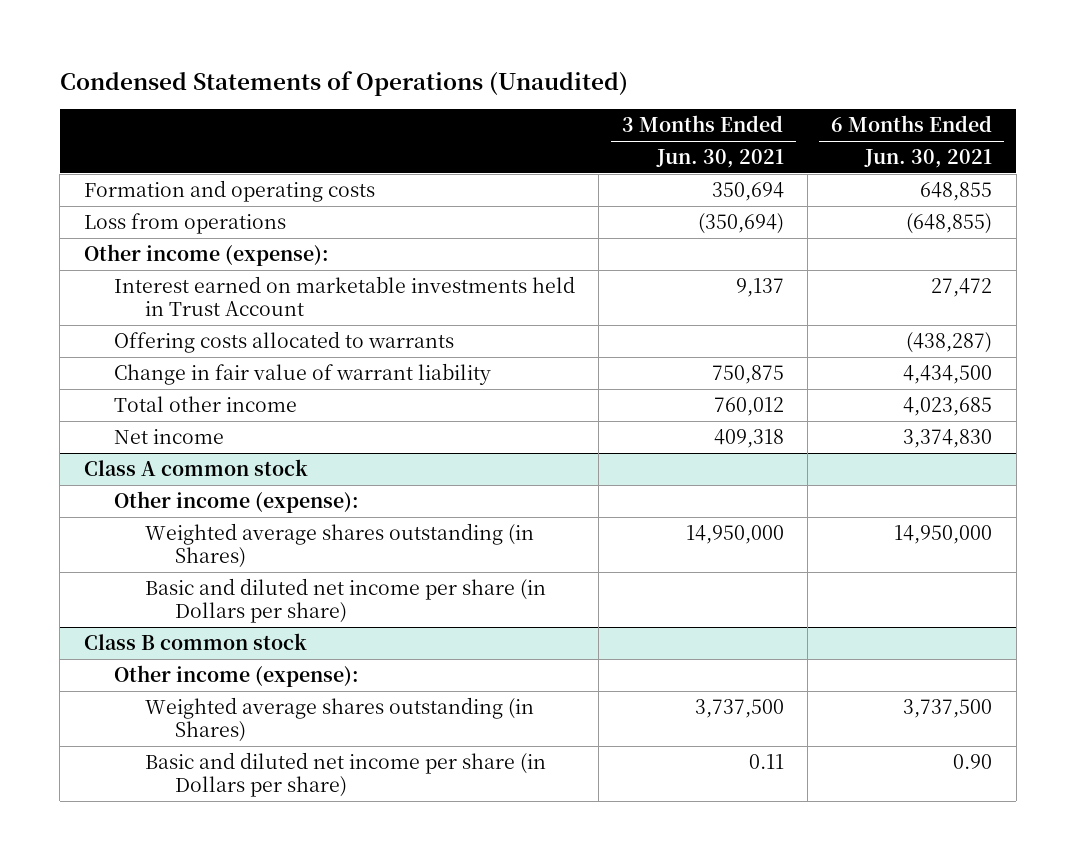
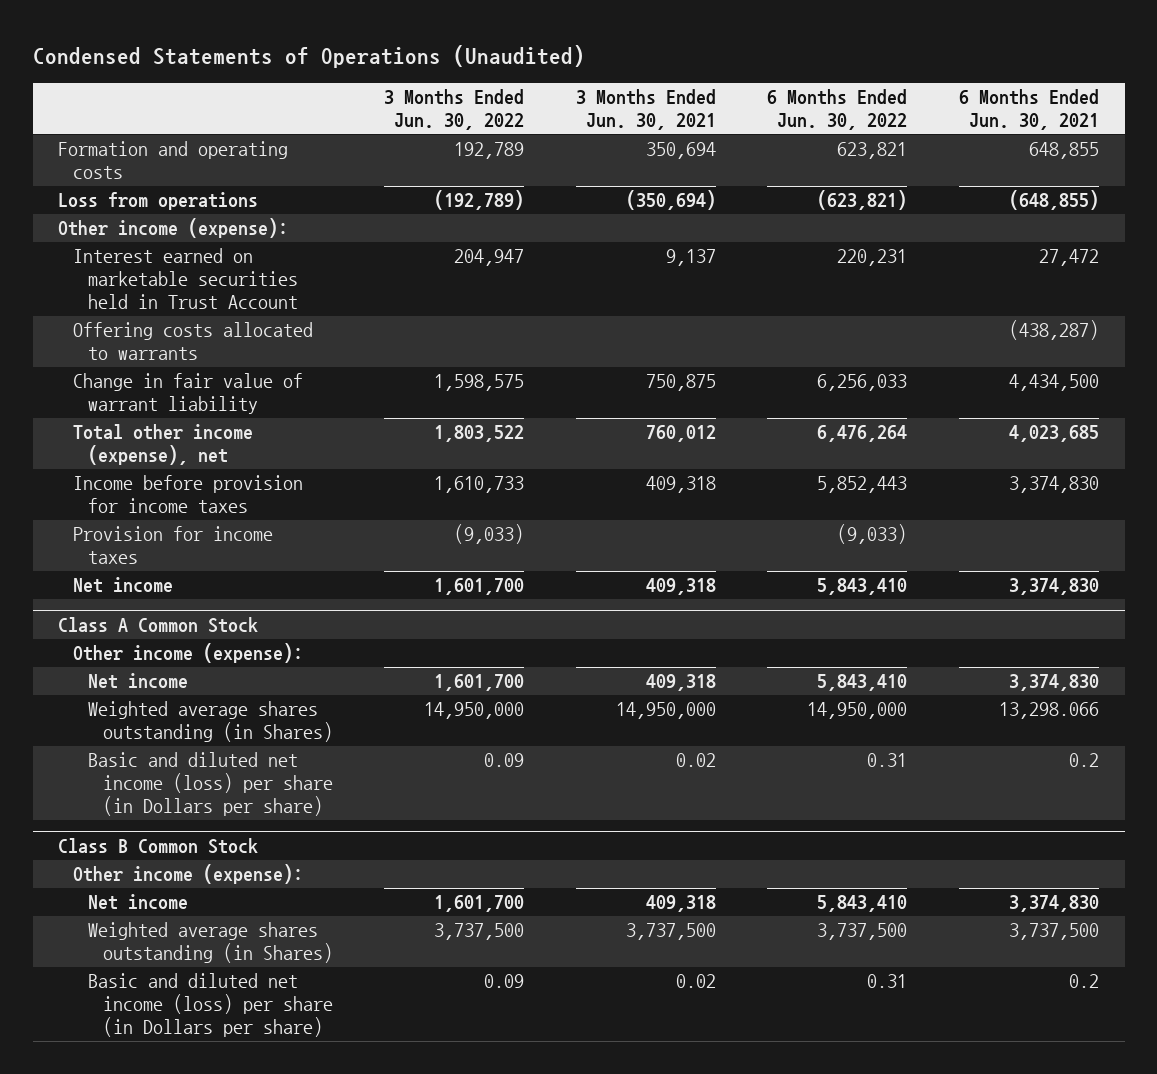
- | 3 Months Ended Jun. 30, 2021 | 6 Months Ended Jun. 30, 2021
+ | 3 Months Ended Jun. 30, 2022 | 3 Months Ended Jun. 30, 2021 | 6 Months Ended Jun. 30, 2022 | 6 Months Ended Jun. 30, 2021
- Interest earned on marketable investments held in Trust Account | 9,137 | 27,472
+ Interest earned on marketable securities held in Trust Account | 204,947 | 9,137 | 220,231 | 27,472
- Total other income | 760,012 | 4,023,685
+ Total other income (expense), net | 1,803,522 | 760,012 | 6,476,264 | 4,023,685
+ Income before provision for income taxes | 1,610,733 | 409,318 | 5,852,443 | 3,374,830
+ Provision for income taxes | (9,033) | | (9,033) |
- Class A common stock
+ Class A Common Stock
- Weighted average shares outstanding (in Shares) | 14,950,000 | 14,950,000
- Basic and diluted net income per share (in Dollars per share)
- Class B common stock
+ Net income | 1,601,700 | 409,318 | 5,843,410 | 3,374,830
+ Weighted average shares outstanding (in Shares) | 14,950,000 | 14,950,000 | 14,950,000 | 13,298.066
+ Basic and diluted net income (loss) per share (in Dollars per share) | 0.09 | 0.02 | 0.31 | 0.2
+ Class B Common Stock
+ Net income | 1,601,700 | 409,318 | 5,843,410 | 3,374,830
- Basic and diluted net income per share (in Dollars per share) | 0.11 | 0.90
+ Basic and diluted net income (loss) per share (in Dollars per share) | 0.09 | 0.02 | 0.31 | 0.2

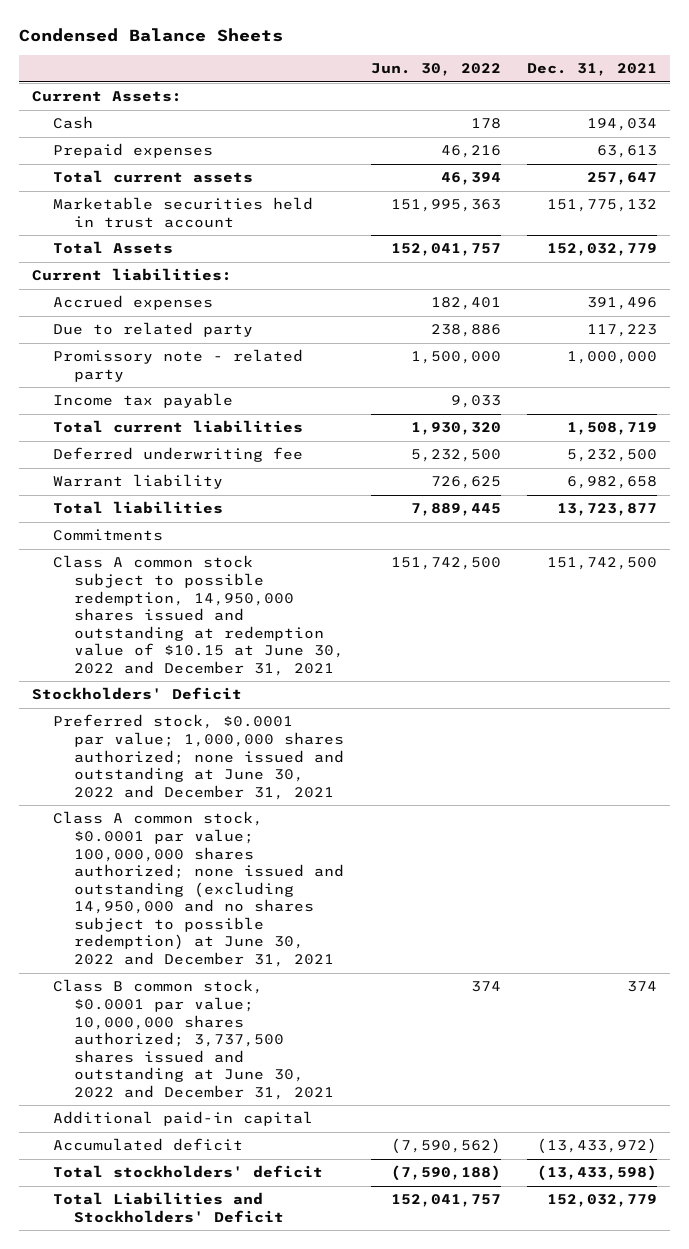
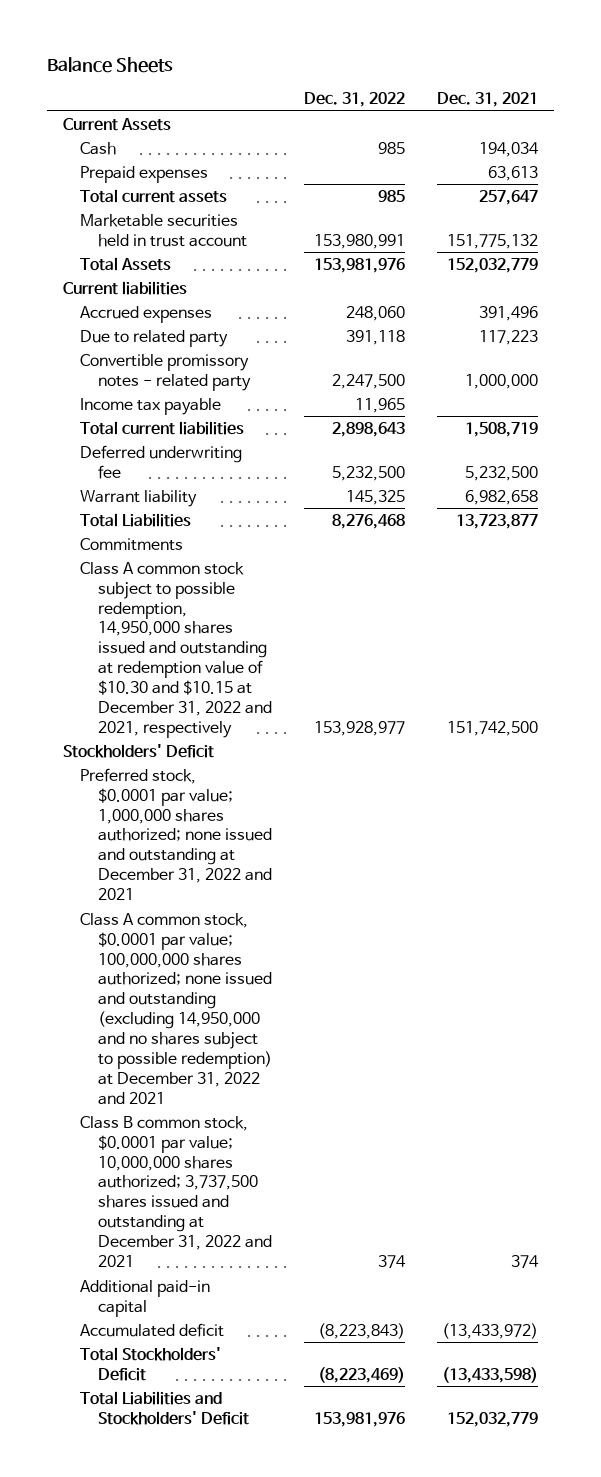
- Condensed Balance Sheets
+ Balance Sheets
- | Jun. 30, 2022 | Dec. 31, 2021
+ | Dec. 31, 2022 | Dec. 31, 2021
- Current Assets:
+ Current Assets
- Current liabilities:
+ Current liabilities
- Promissory note - related party | 1,500,000 | 1,000,000
+ Convertible promissory notes - related party | 2,247,500 | 1,000,000
- Total liabilities | 7,889,445 | 13,723,877
+ Total Liabilities | 8,276,468 | 13,723,877
- Class A common stock subject to possible redemption, 14,950,000 shares issued and outstanding at redemption value of $10.15 at June 30, 2022 and December 31, 2021 | 151,742,500 | 151,742,500
+ Class A common stock subject to possible redemption, 14,950,000 shares issued and outstanding at redemption value of $10.30 and $10.15 at December 31, 2022 and 2021, respectively | 153,928,977 | 151,742,500
- Preferred stock, $0.0001 par value; 1,000,000 shares authorized; none issued and outstanding at June 30, 2022 and December 31, 2021
- Class A common stock, $0.0001 par value; 100,000,000 shares authorized; none issued and outstanding (excluding 14,950,000 and no shares subject to possible redemption) at June 30, 2022 and December 31, 2021
- Class B common stock, $0.0001 par value; 10,000,000 shares authorized; 3,737,500 shares issued and outstanding at June 30, 2022 and December 31, 2021 | 374 | 374
+ Preferred stock, $0.0001 par value; 1,000,000 shares authorized; none issued and outstanding at December 31, 2022 and 2021
+ Class A common stock, $0.0001 par value; 100,000,000 shares authorized; none issued and outstanding (excluding 14,950,000 and no shares subject to possible redemption) at December 31, 2022 and 2021
+ Class B common stock, $0.0001 par value; 10,000,000 shares authorized; 3,737,500 shares issued and outstanding at December 31, 2022 and 2021 | 374 | 374
- Total stockholders' deficit | (7,590,188) | (13,433,598)
+ Total Stockholders' Deficit | (8,223,469) | (13,433,598)

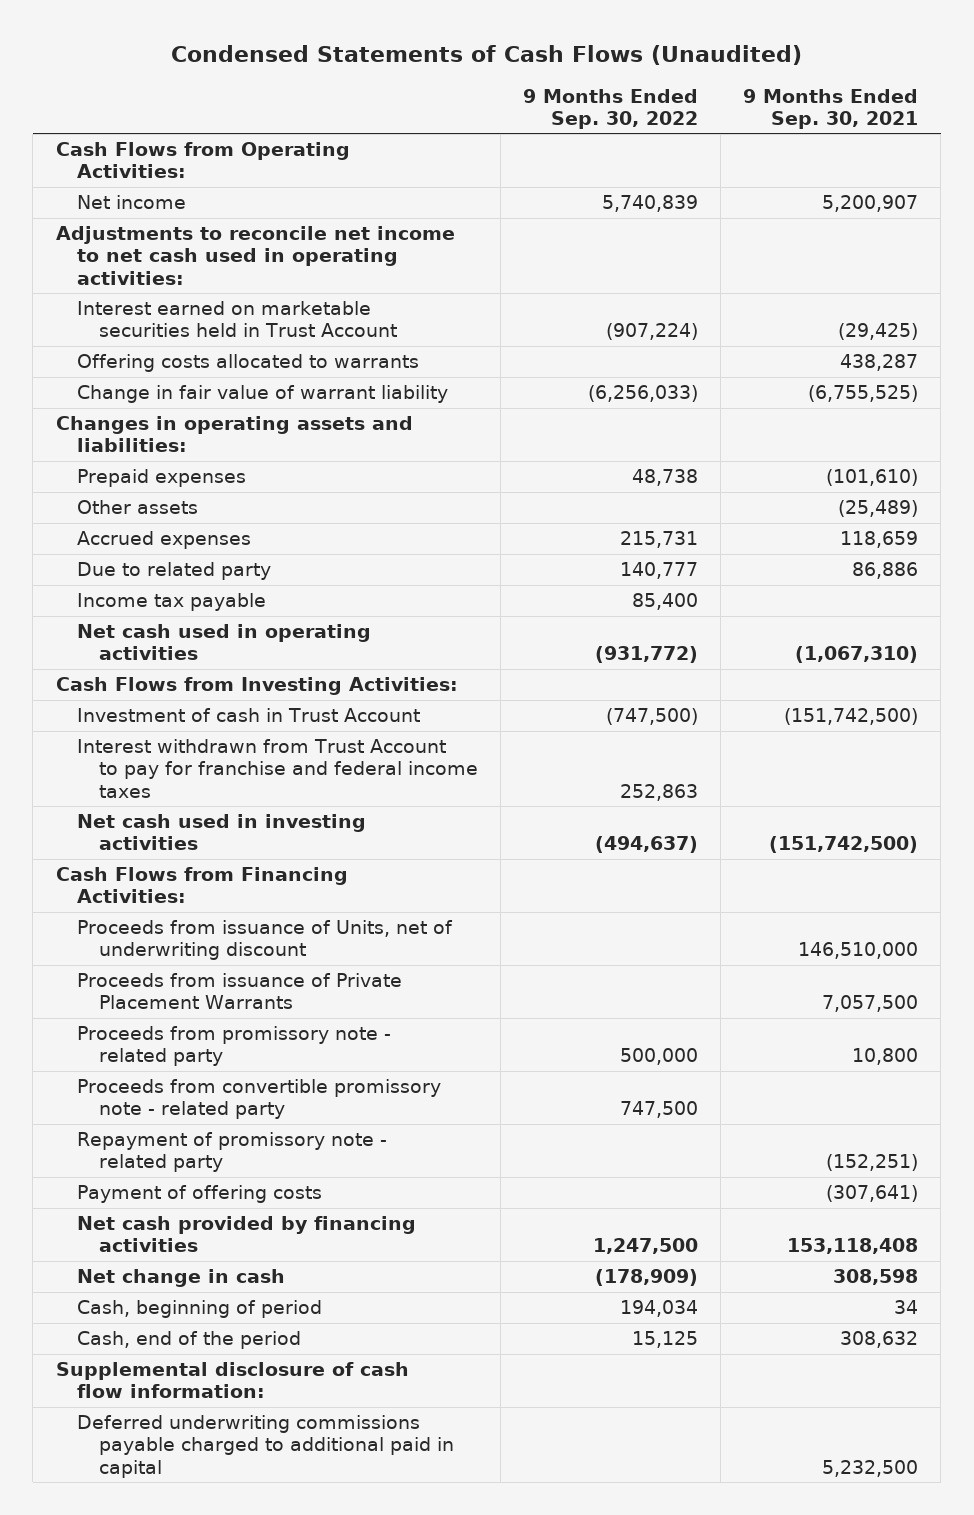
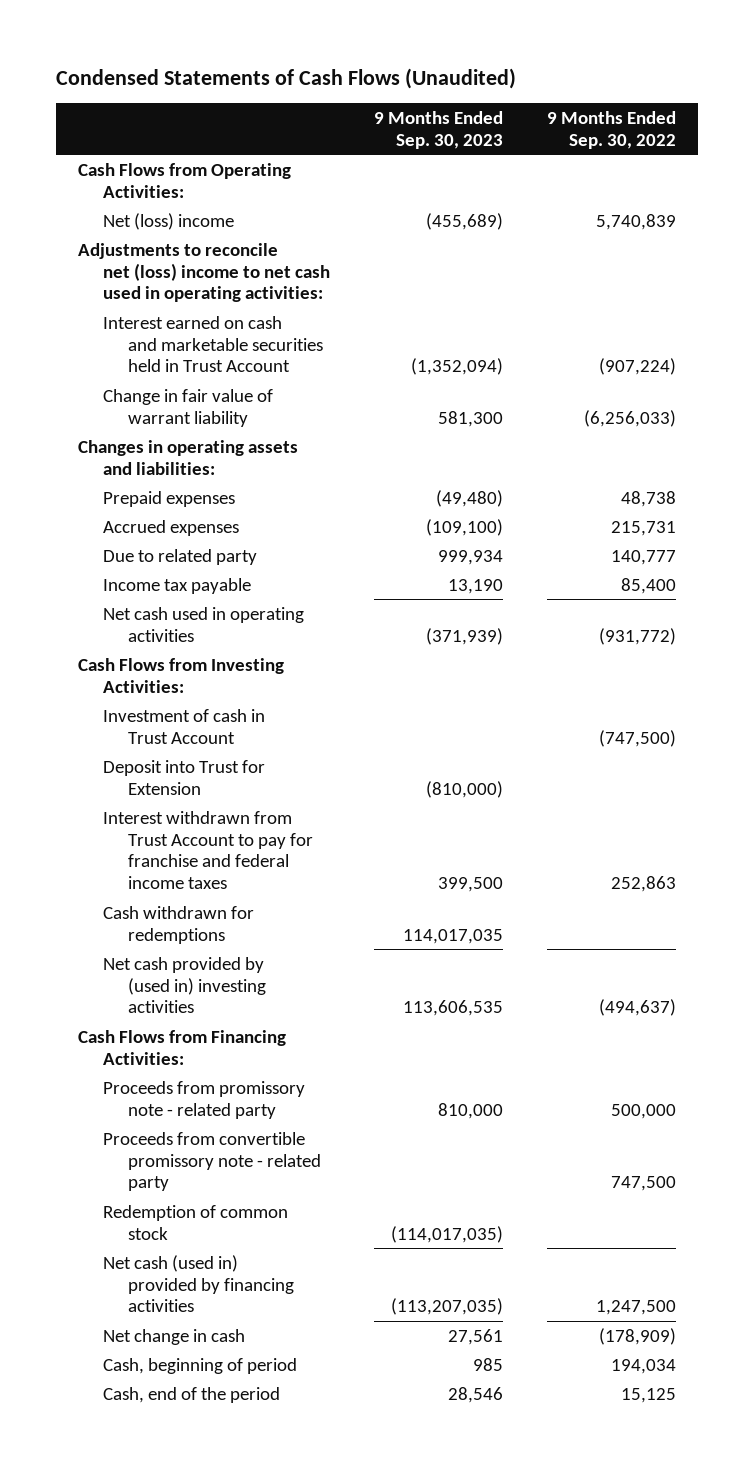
- | 9 Months Ended Sep. 30, 2022 | 9 Months Ended Sep. 30, 2021
+ | 9 Months Ended Sep. 30, 2023 | 9 Months Ended Sep. 30, 2022
- Net income | 5,740,839 | 5,200,907
- Adjustments to reconcile net income to net cash used in operating activities:
- Interest earned on marketable securities held in Trust Account | (907,224) | (29,425)
- Offering costs allocated to warrants | | 438,287
+ Net (loss) income | (455,689) | 5,740,839
+ Adjustments to reconcile net (loss) income to net cash used in operating activities:
+ Interest earned on cash and marketable securities held in Trust Account | (1,352,094) | (907,224)
- Other assets | | (25,489)
+ Deposit into Trust for Extension | (810,000) |
- Net cash used in investing activities | (494,637) | (151,742,500)
+ Cash withdrawn for redemptions | 114,017,035 |
+ Net cash provided by (used in) investing activities | 113,606,535 | (494,637)
- Proceeds from issuance of Units, net of underwriting discount | | 146,510,000
- Proceeds from issuance of Private Placement Warrants | | 7,057,500
- Repayment of promissory note - related party | | (152,251)
- Payment of offering costs | | (307,641)
- Net cash provided by financing activities | 1,247,500 | 153,118,408
+ Redemption of common stock | (114,017,035) |
+ Net cash (used in) provided by financing activities | (113,207,035) | 1,247,500
- Supplemental disclosure of cash flow information:
- Deferred underwriting commissions payable charged to additional paid in capital | | 5,232,500

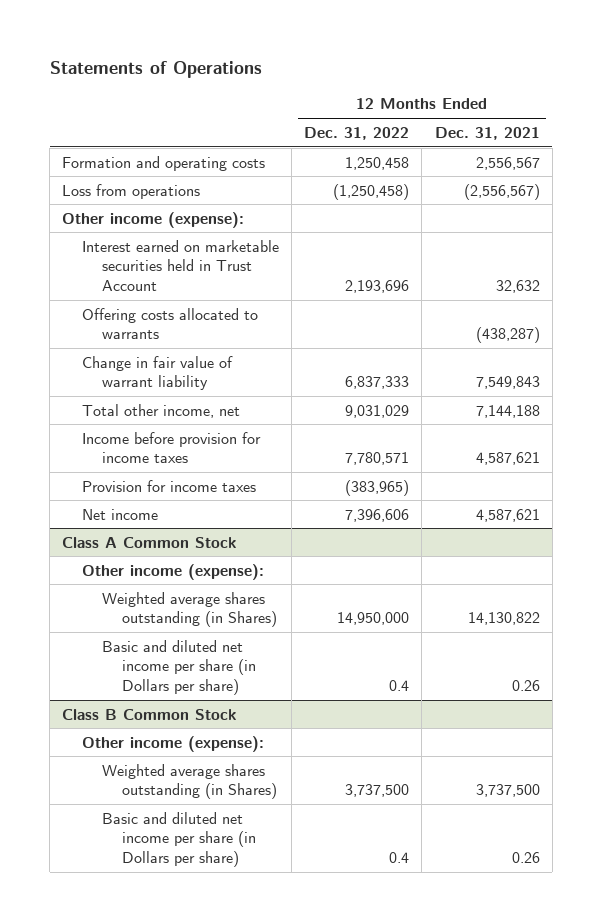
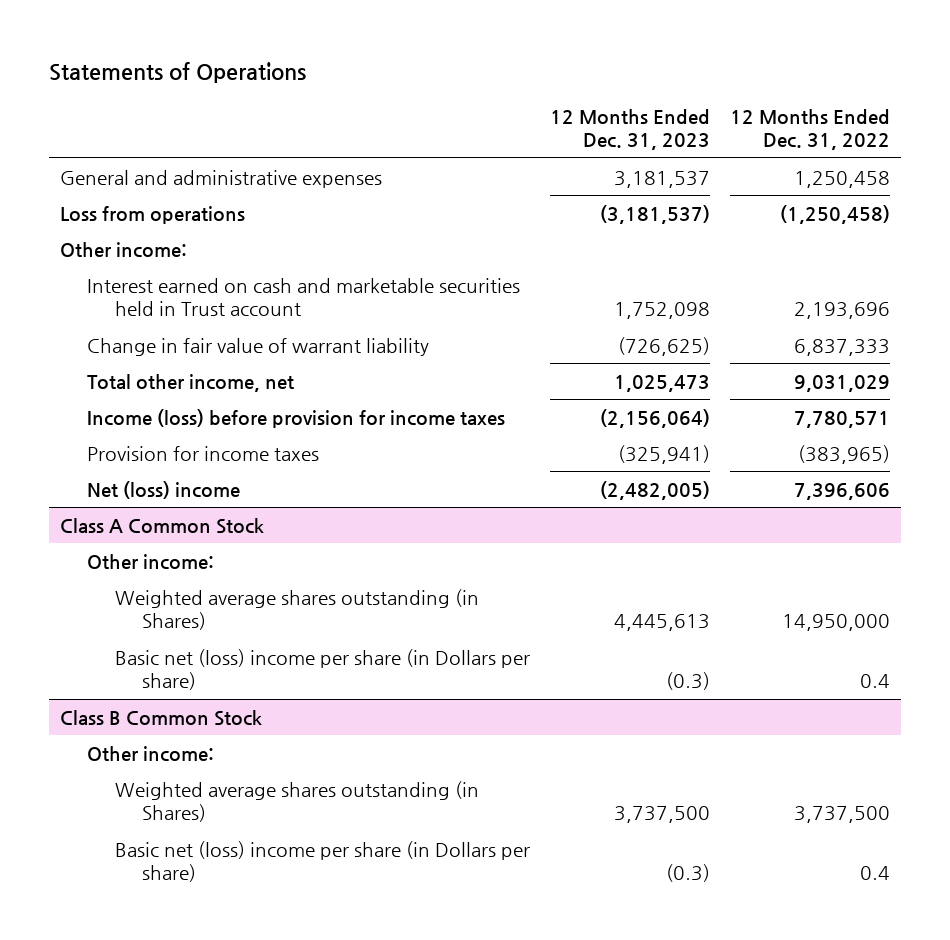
- | 12 Months Ended Dec. 31, 2022 | 12 Months Ended Dec. 31, 2021
+ | 12 Months Ended Dec. 31, 2023 | 12 Months Ended Dec. 31, 2022
- Formation and operating costs | 1,250,458 | 2,556,567
+ General and administrative expenses | 3,181,537 | 1,250,458
- Other income (expense):
- Interest earned on marketable securities held in Trust Account | 2,193,696 | 32,632
- Offering costs allocated to warrants | | (438,287)
+ Other income:
+ Interest earned on cash and marketable securities held in Trust account | 1,752,098 | 2,193,696
- Income before provision for income taxes | 7,780,571 | 4,587,621
+ Income (loss) before provision for income taxes | (2,156,064) | 7,780,571
- Net income | 7,396,606 | 4,587,621
+ Net (loss) income | (2,482,005) | 7,396,606
@ Class A Common Stock
- Other income (expense):
+ Other income:
- Basic and diluted net income per share (in Dollars per share) | 0.4 | 0.26
+ Basic net (loss) income per share (in Dollars per share) | (0.3) | 0.4
@ Class B Common Stock
- Other income (expense):
+ Other income:
- Basic and diluted net income per share (in Dollars per share) | 0.4 | 0.26
+ Basic net (loss) income per share (in Dollars per share) | (0.3) | 0.4

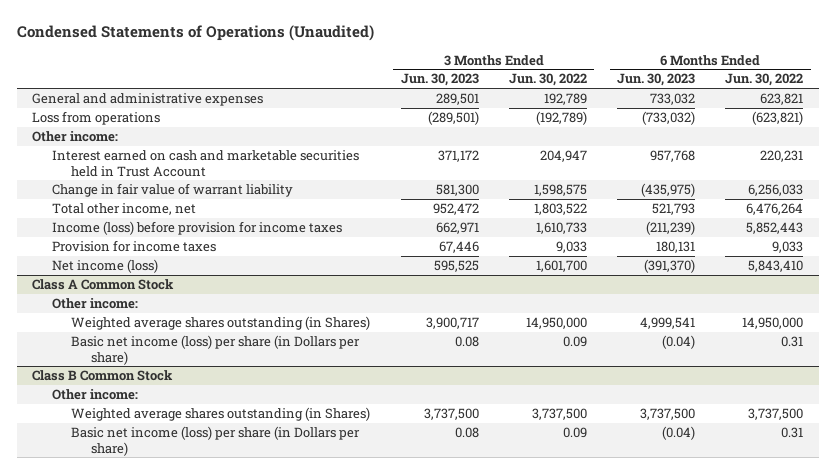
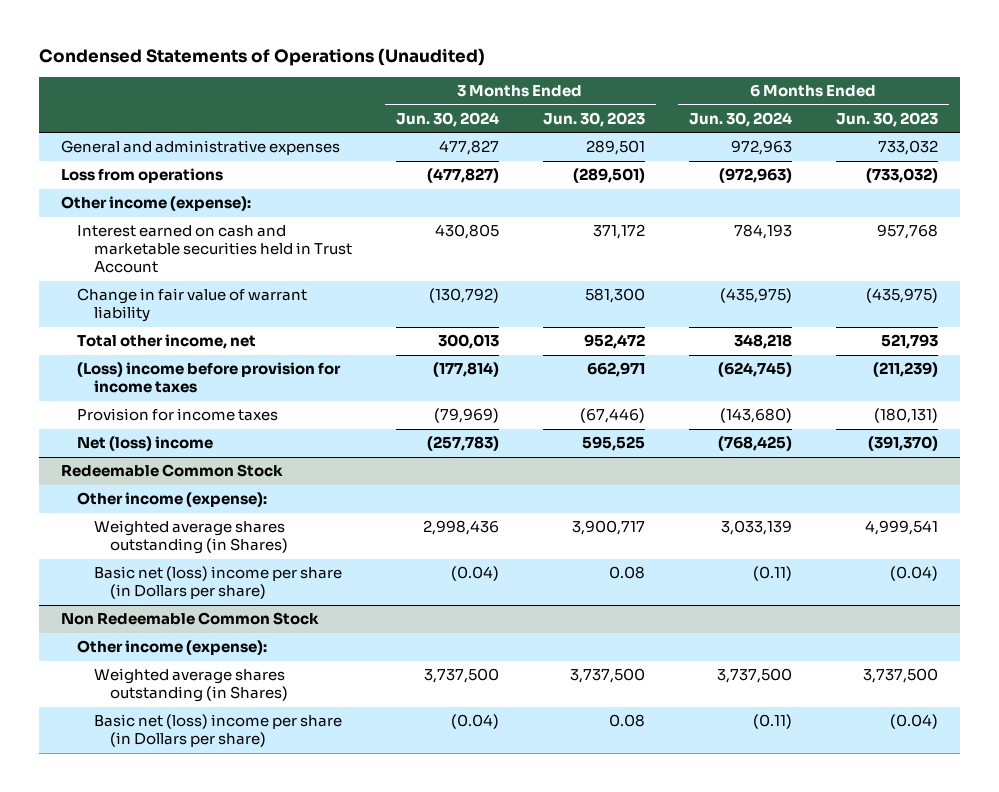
- | 3 Months Ended Jun. 30, 2023 | 3 Months Ended Jun. 30, 2022 | 6 Months Ended Jun. 30, 2023 | 6 Months Ended Jun. 30, 2022
+ | 3 Months Ended Jun. 30, 2024 | 3 Months Ended Jun. 30, 2023 | 6 Months Ended Jun. 30, 2024 | 6 Months Ended Jun. 30, 2023
- Other income:
+ Other income (expense):
- Income (loss) before provision for income taxes | 662,971 | 1,610,733 | (211,239) | 5,852,443
- Provision for income taxes | 67,446 | 9,033 | 180,131 | 9,033
- Net income (loss) | 595,525 | 1,601,700 | (391,370) | 5,843,410
- Class A Common Stock
- Other income:
+ (Loss) income before provision for income taxes | (177,814) | 662,971 | (624,745) | (211,239)
+ Provision for income taxes | (79,969) | (67,446) | (143,680) | (180,131)
+ Net (loss) income | (257,783) | 595,525 | (768,425) | (391,370)
+ Redeemable Common Stock
+ Other income (expense):
- Basic net income (loss) per share (in Dollars per share) | 0.08 | 0.09 | (0.04) | 0.31
- Class B Common Stock
- Other income:
+ Basic net (loss) income per share (in Dollars per share) | (0.04) | 0.08 | (0.11) | (0.04)
+ Non Redeemable Common Stock
+ Other income (expense):
- Basic net income (loss) per share (in Dollars per share) | 0.08 | 0.09 | (0.04) | 0.31
+ Basic net (loss) income per share (in Dollars per share) | (0.04) | 0.08 | (0.11) | (0.04)

